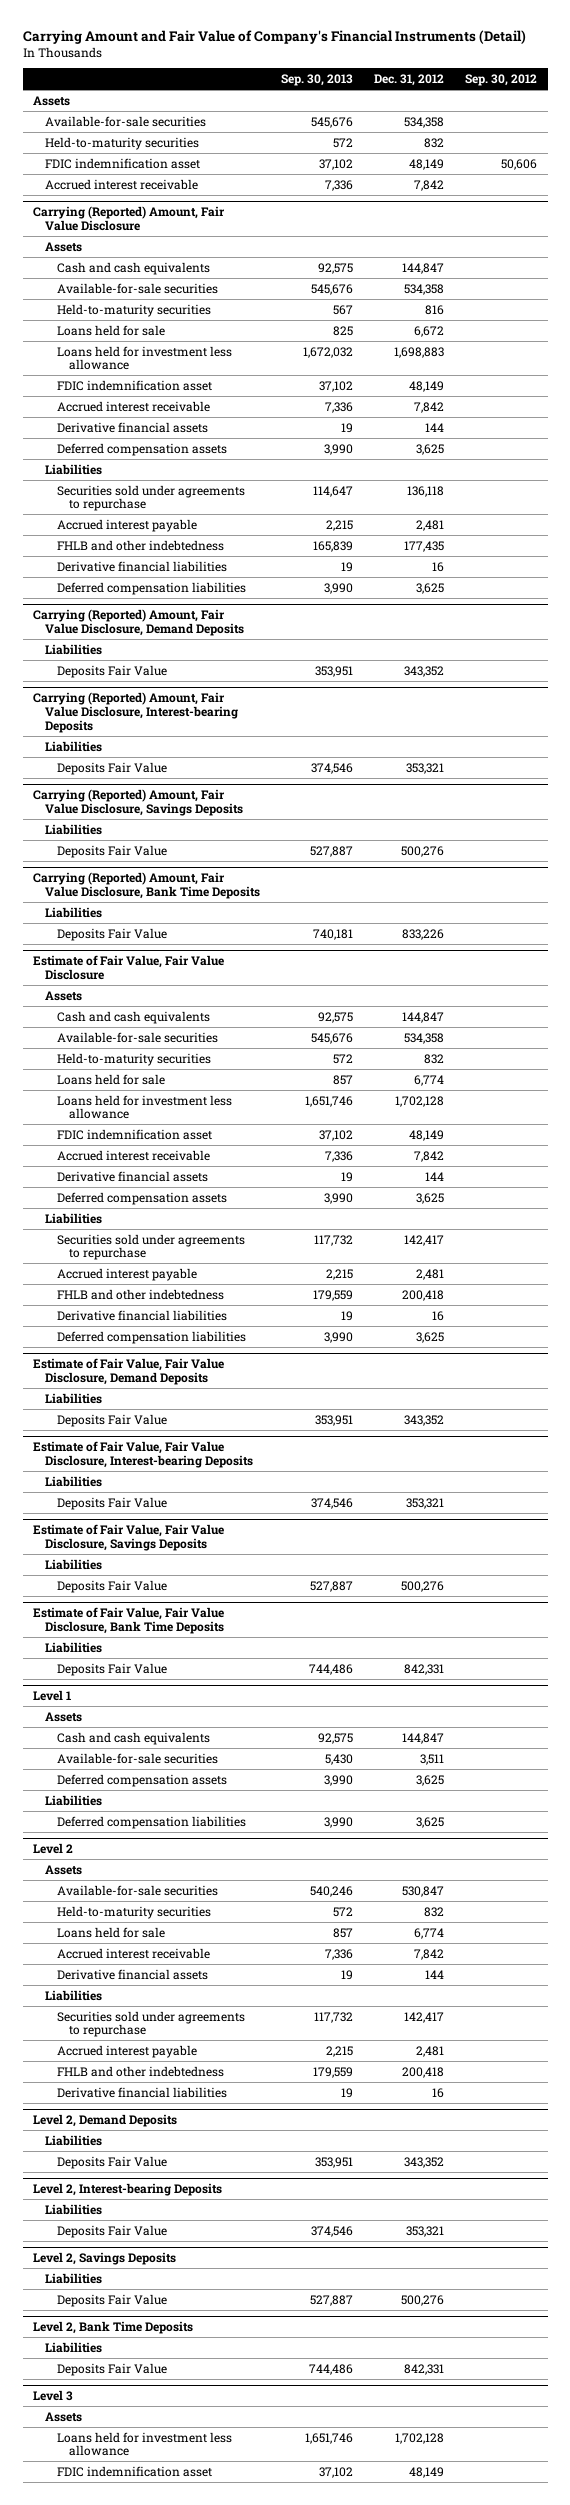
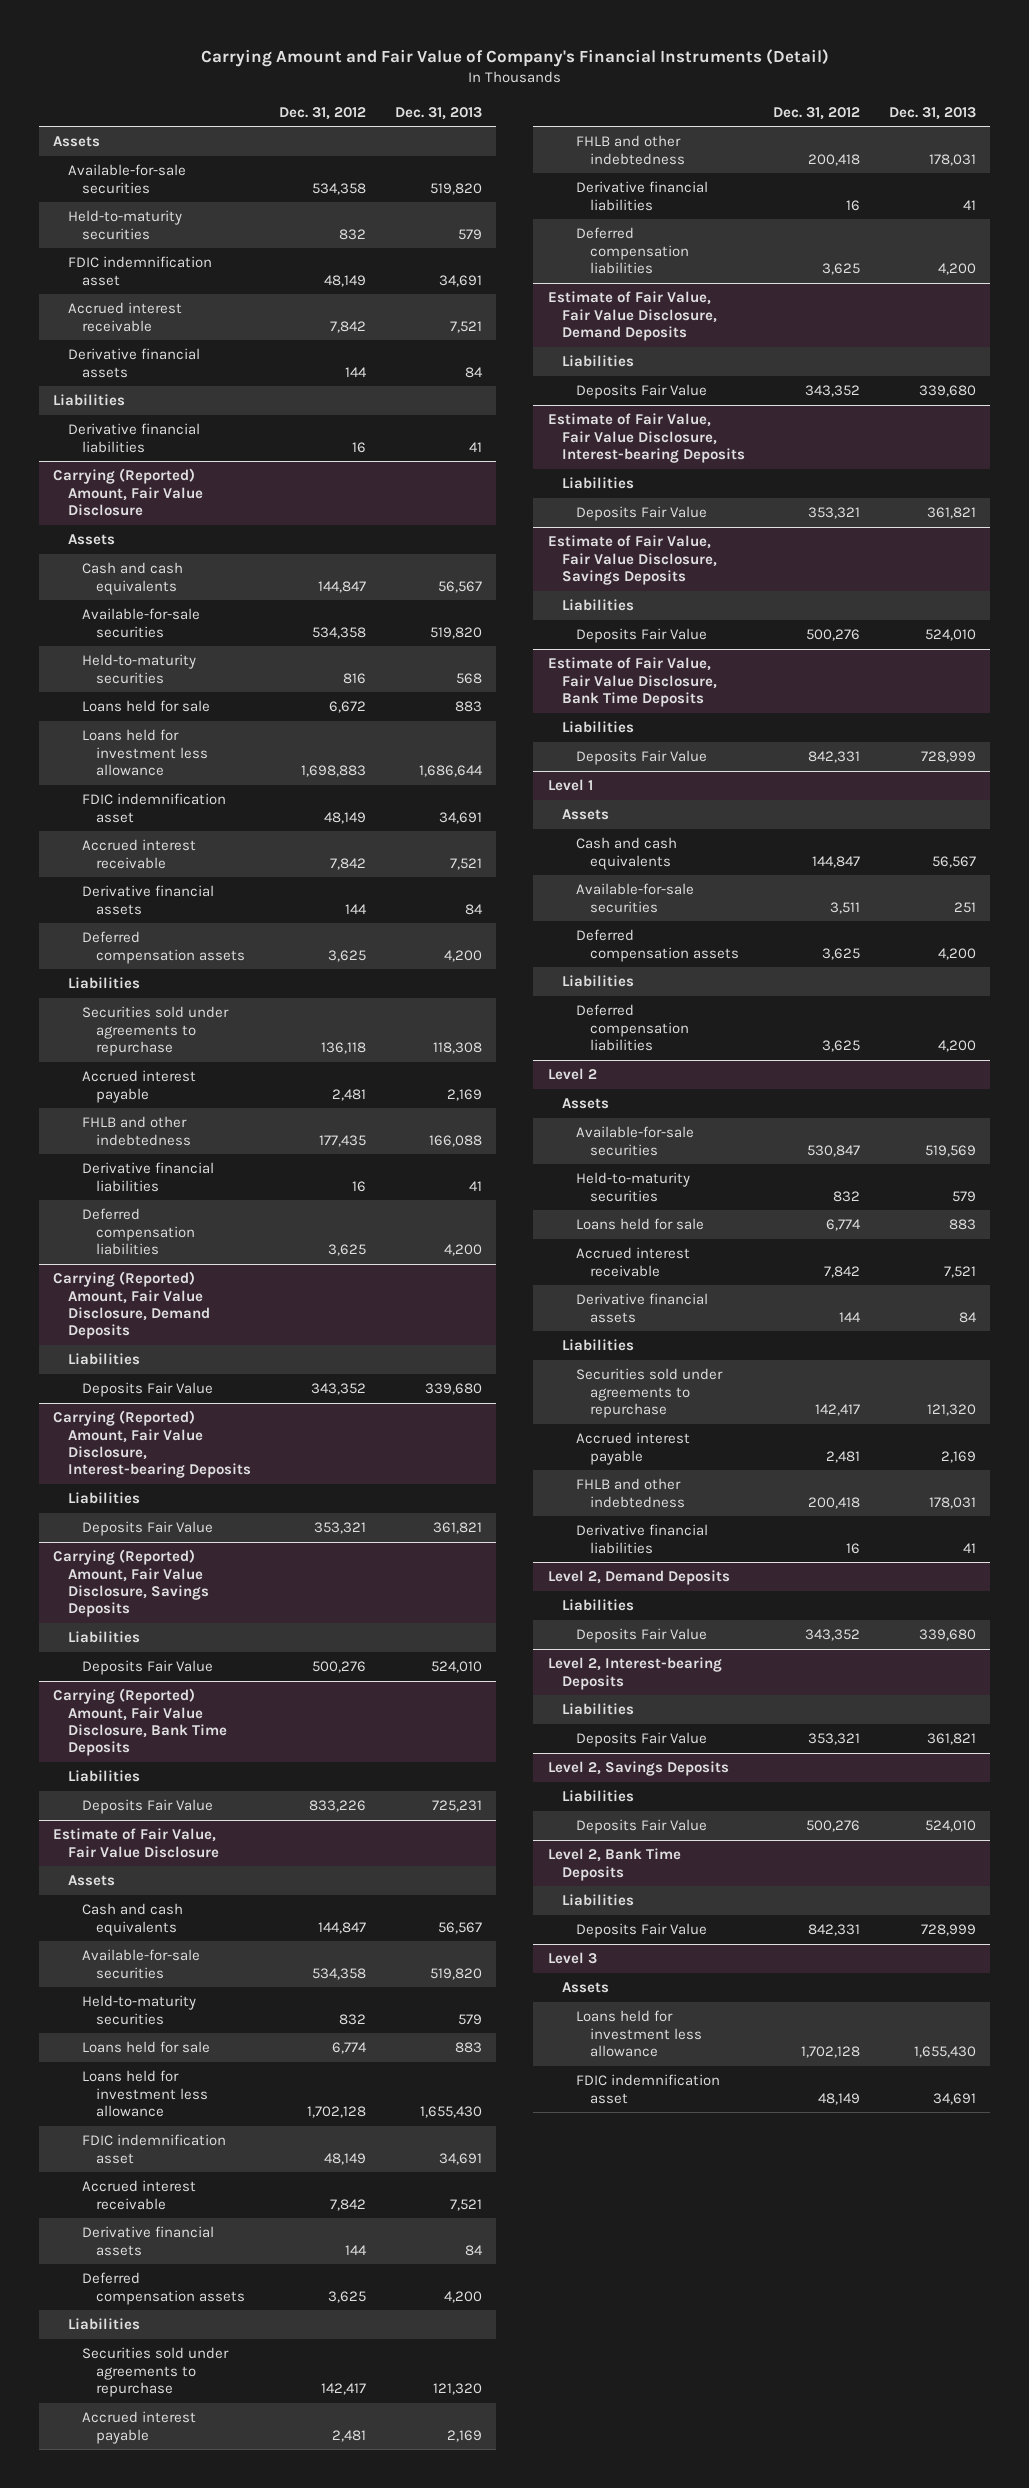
- | Sep. 30, 2013 | Dec. 31, 2012 | Sep. 30, 2012
+ | Dec. 31, 2012 | Dec. 31, 2013
+ Derivative financial assets | 144 | 84
+ Liabilities
+ Derivative financial liabilities | 16 | 41

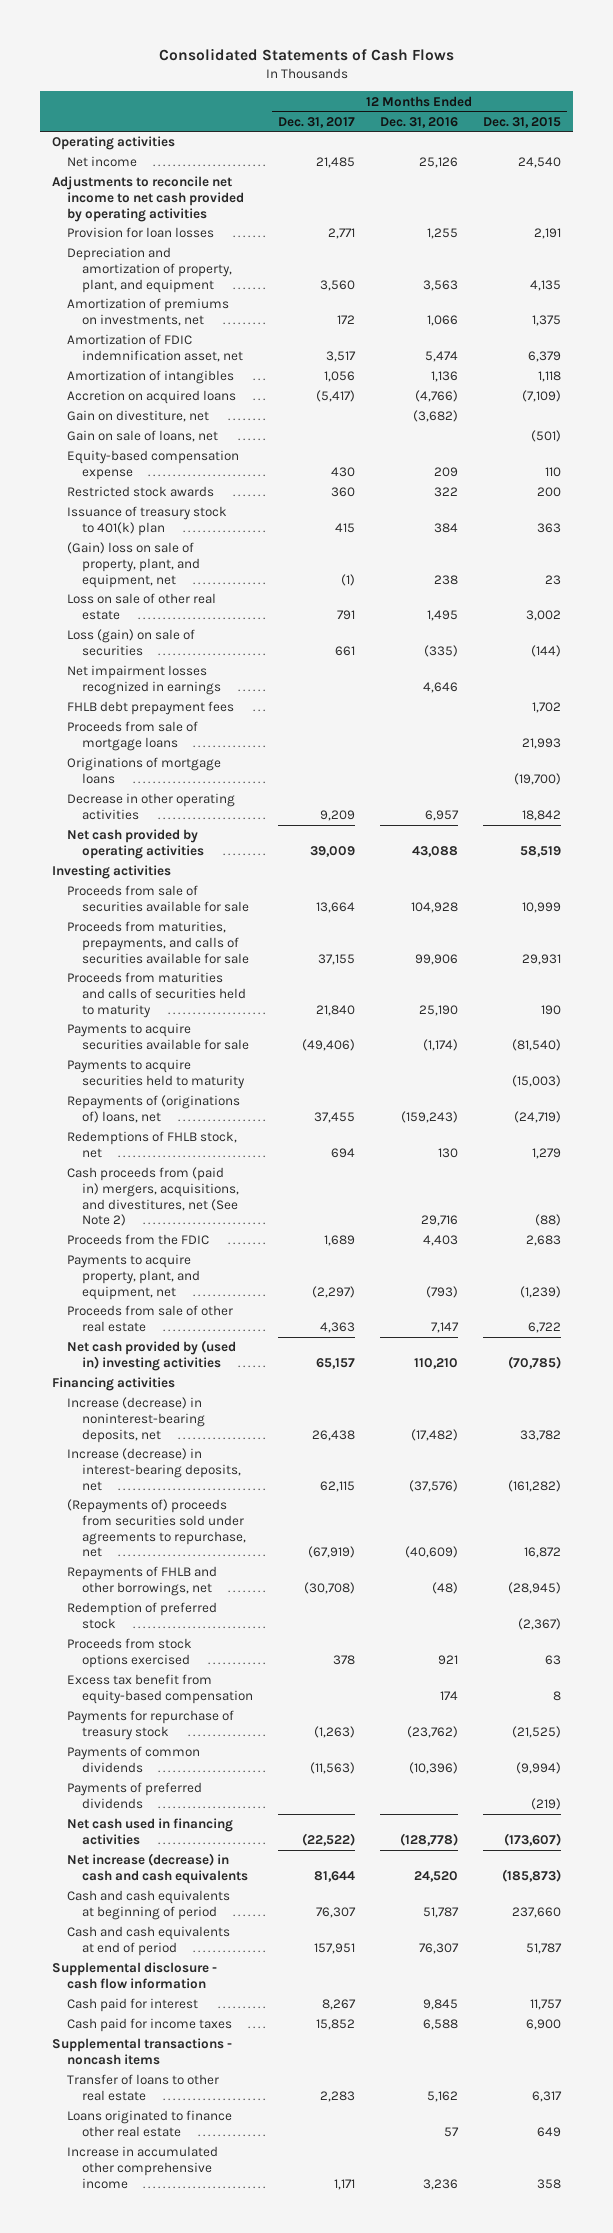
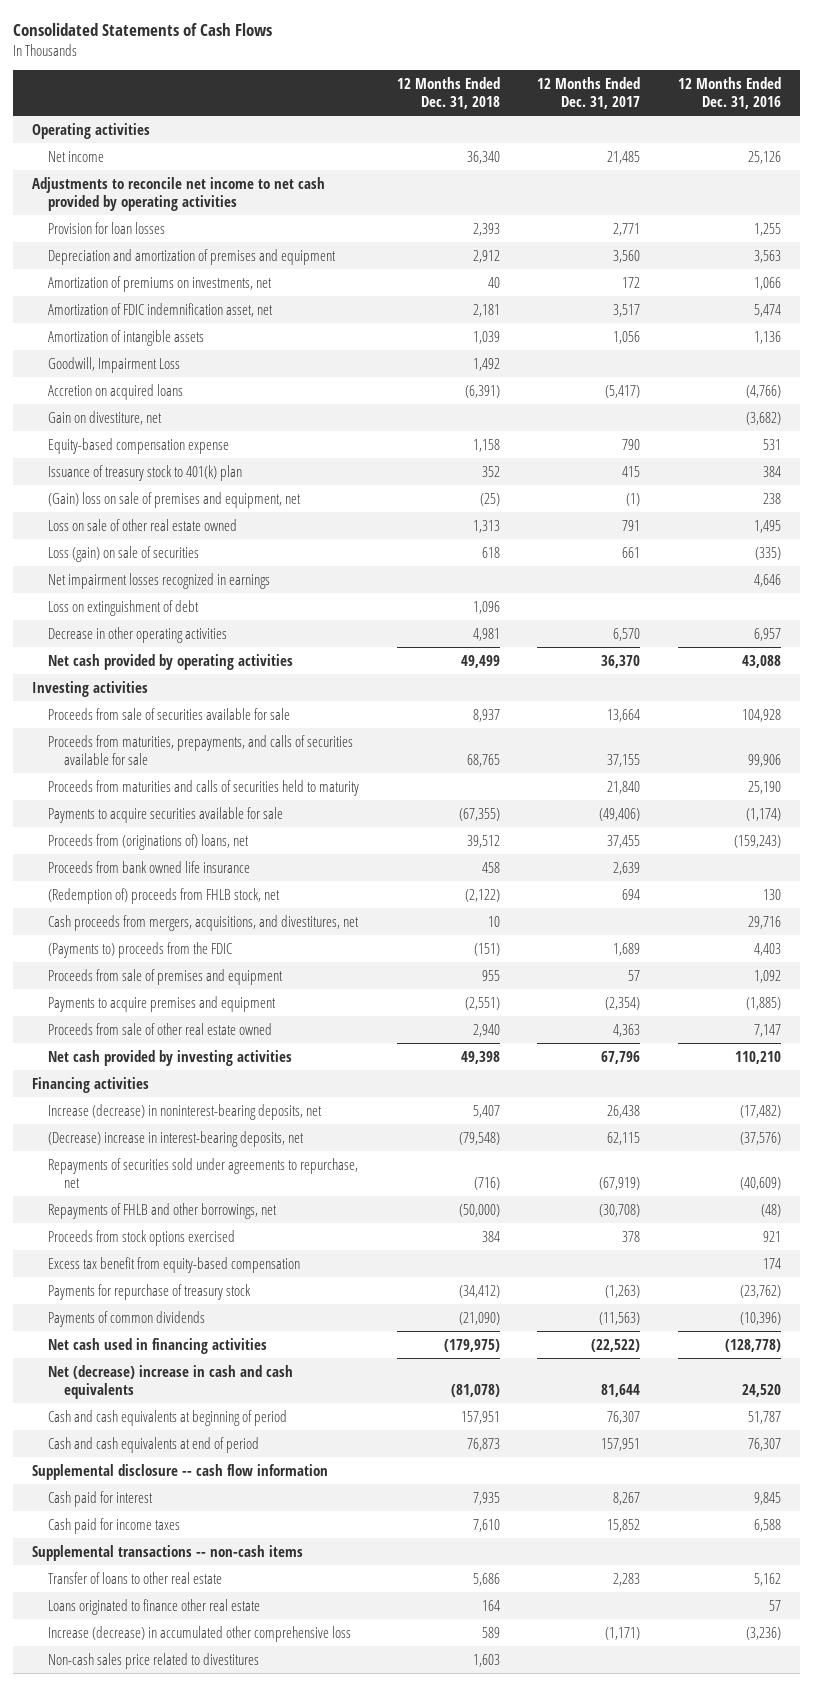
- | 12 Months Ended Dec. 31, 2017 | 12 Months Ended Dec. 31, 2016 | 12 Months Ended Dec. 31, 2015
+ | 12 Months Ended Dec. 31, 2018 | 12 Months Ended Dec. 31, 2017 | 12 Months Ended Dec. 31, 2016
- Depreciation and amortization of property, plant, and equipment | 3,560 | 3,563 | 4,135
+ Depreciation and amortization of premises and equipment | 2,912 | 3,560 | 3,563
- Amortization of intangibles | 1,056 | 1,136 | 1,118
+ Amortization of intangible assets | 1,039 | 1,056 | 1,136
+ Goodwill, Impairment Loss | 1,492 | |
- Gain on sale of loans, net | | | (501)
- Equity-based compensation expense | 430 | 209 | 110
- Restricted stock awards | 360 | 322 | 200
+ Equity-based compensation expense | 1,158 | 790 | 531
- (Gain) loss on sale of property, plant, and equipment, net | (1) | 238 | 23
- Loss on sale of other real estate | 791 | 1,495 | 3,002
+ (Gain) loss on sale of premises and equipment, net | (25) | (1) | 238
+ Loss on sale of other real estate owned | 1,313 | 791 | 1,495
- FHLB debt prepayment fees | | | 1,702
- Proceeds from sale of mortgage loans | | | 21,993
- Originations of mortgage loans | | | (19,700)
- Decrease in other operating activities | 9,209 | 6,957 | 18,842
- Net cash provided by operating activities | 39,009 | 43,088 | 58,519
+ Loss on extinguishment of debt | 1,096 | |
+ Decrease in other operating activities | 4,981 | 6,570 | 6,957
+ Net cash provided by operating activities | 49,499 | 36,370 | 43,088
- Payments to acquire securities held to maturity | | | (15,003)
- Repayments of (originations of) loans, net | 37,455 | (159,243) | (24,719)
- Redemptions of FHLB stock, net | 694 | 130 | 1,279
- Cash proceeds from (paid in) mergers, acquisitions, and divestitures, net (See Note 2) | | 29,716 | (88)
- Proceeds from the FDIC | 1,689 | 4,403 | 2,683
- Payments to acquire property, plant, and equipment, net | (2,297) | (793) | (1,239)
- Proceeds from sale of other real estate | 4,363 | 7,147 | 6,722
- Net cash provided by (used in) investing activities | 65,157 | 110,210 | (70,785)
+ Proceeds from (originations of) loans, net | 39,512 | 37,455 | (159,243)
+ Proceeds from bank owned life insurance | 458 | 2,639 |
+ (Redemption of) proceeds from FHLB stock, net | (2,122) | 694 | 130
+ Cash proceeds from mergers, acquisitions, and divestitures, net | 10 | | 29,716
+ (Payments to) proceeds from the FDIC | (151) | 1,689 | 4,403
+ Proceeds from sale of premises and equipment | 955 | 57 | 1,092
+ Payments to acquire premises and equipment | (2,551) | (2,354) | (1,885)
+ Proceeds from sale of other real estate owned | 2,940 | 4,363 | 7,147
+ Net cash provided by investing activities | 49,398 | 67,796 | 110,210
- Increase (decrease) in interest-bearing deposits, net | 62,115 | (37,576) | (161,282)
- (Repayments of) proceeds from securities sold under agreements to repurchase, net | (67,919) | (40,609) | 16,872
+ (Decrease) increase in interest-bearing deposits, net | (79,548) | 62,115 | (37,576)
+ Repayments of securities sold under agreements to repurchase, net | (716) | (67,919) | (40,609)
- Redemption of preferred stock | | | (2,367)
- Payments of preferred dividends | | | (219)
- Net increase (decrease) in cash and cash equivalents | 81,644 | 24,520 | (185,873)
+ Net (decrease) increase in cash and cash equivalents | (81,078) | 81,644 | 24,520
- Supplemental disclosure - cash flow information
+ Supplemental disclosure -- cash flow information
- Supplemental transactions - noncash items
+ Supplemental transactions -- non-cash items
- Increase in accumulated other comprehensive income | 1,171 | 3,236 | 358
+ Increase (decrease) in accumulated other comprehensive loss | 589 | (1,171) | (3,236)
+ Non-cash sales price related to divestitures | 1,603 | |

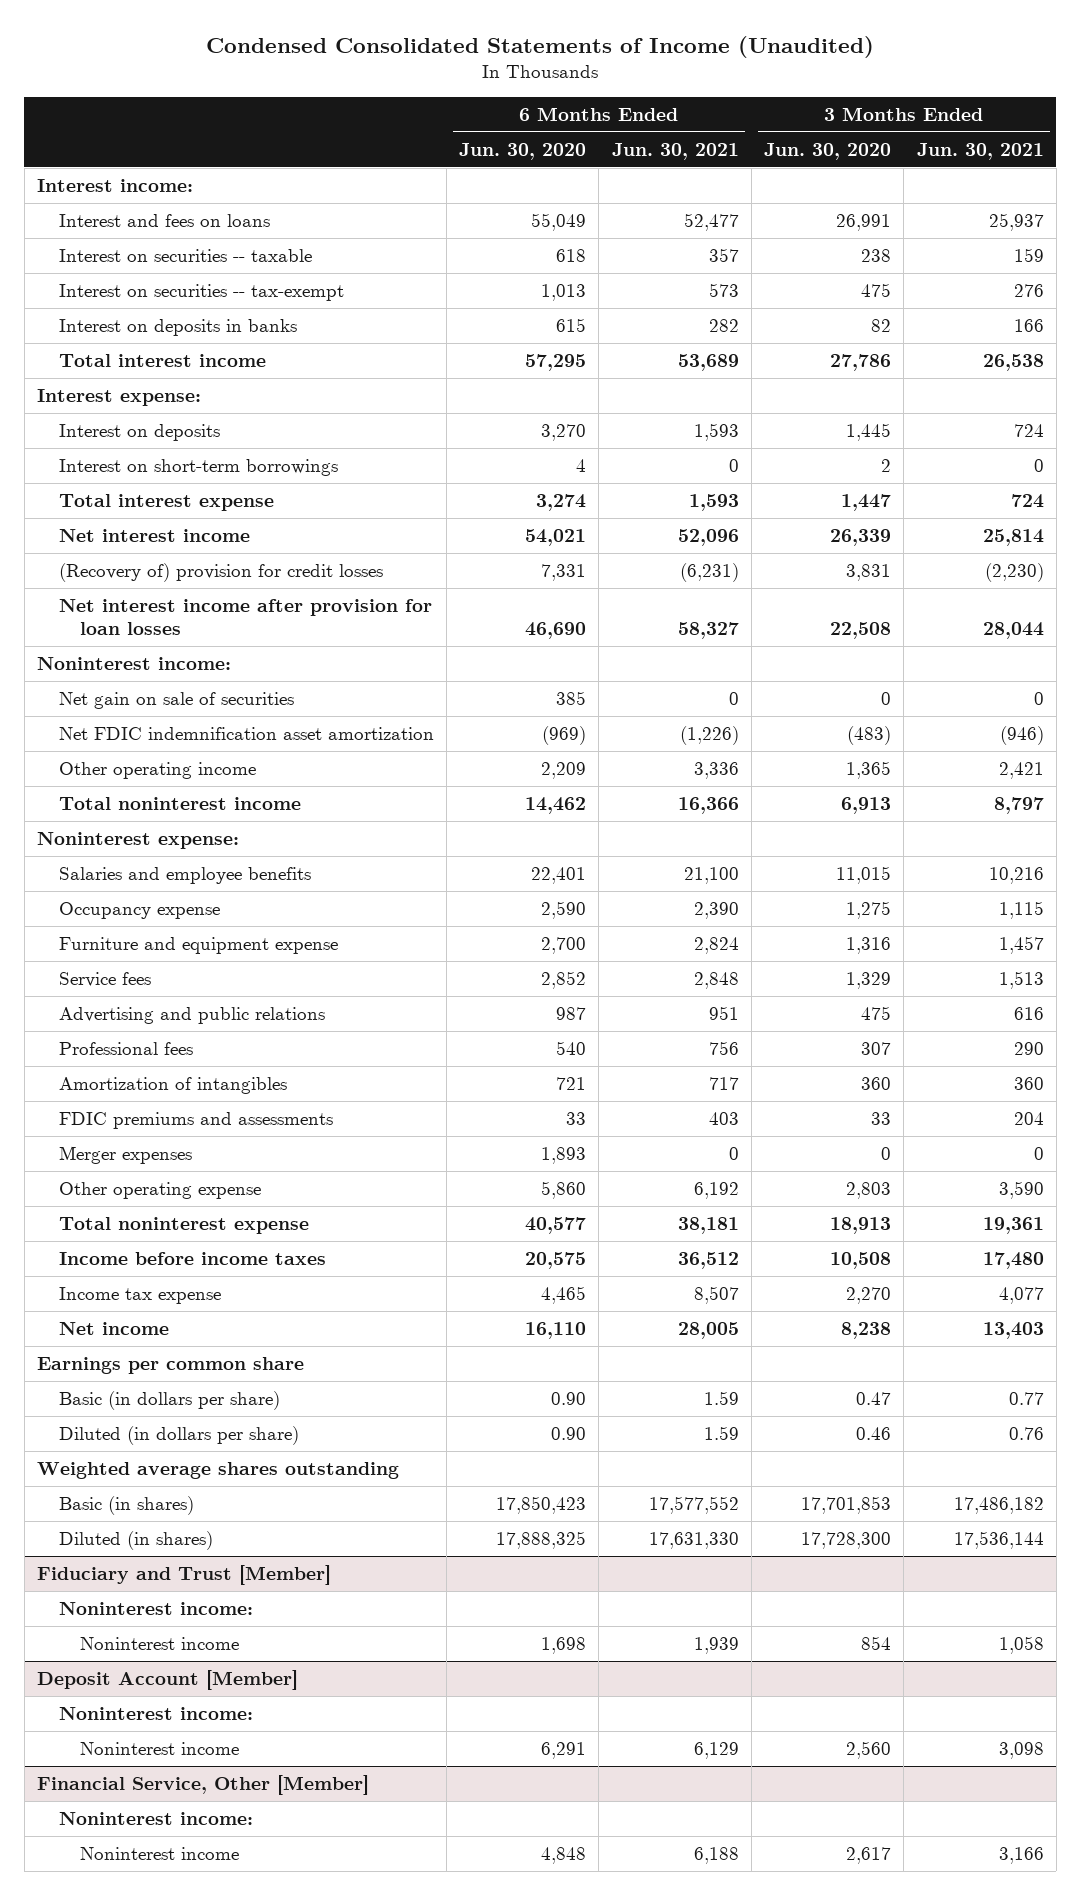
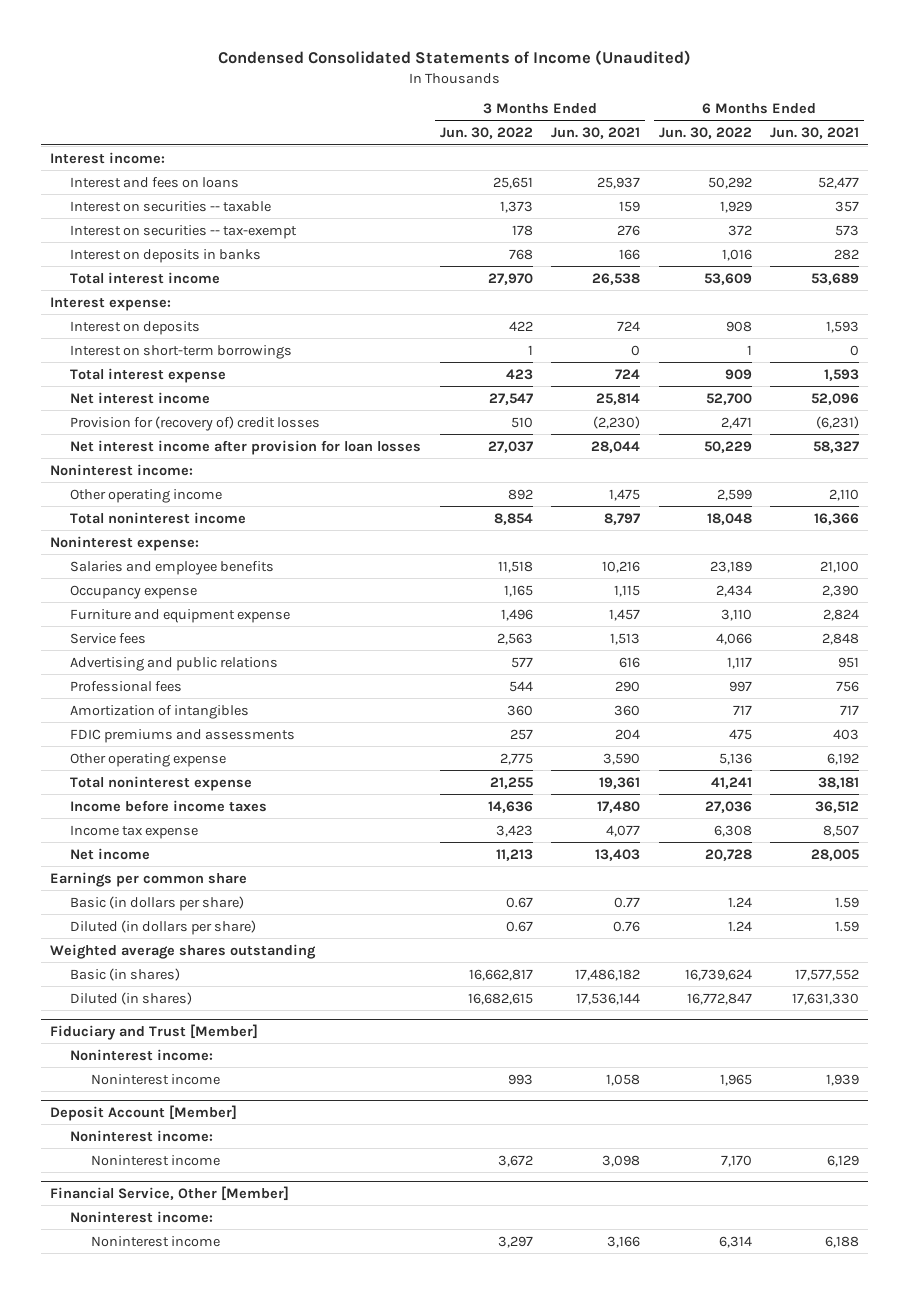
- | 6 Months Ended Jun. 30, 2020 | 6 Months Ended Jun. 30, 2021 | 3 Months Ended Jun. 30, 2020 | 3 Months Ended Jun. 30, 2021
+ | 3 Months Ended Jun. 30, 2022 | 3 Months Ended Jun. 30, 2021 | 6 Months Ended Jun. 30, 2022 | 6 Months Ended Jun. 30, 2021
- (Recovery of) provision for credit losses | 7,331 | (6,231) | 3,831 | (2,230)
+ Provision for (recovery of) credit losses | 510 | (2,230) | 2,471 | (6,231)
- Net gain on sale of securities | 385 | 0 | 0 | 0
- Net FDIC indemnification asset amortization | (969) | (1,226) | (483) | (946)
- Other operating income | 2,209 | 3,336 | 1,365 | 2,421
+ Other operating income | 892 | 1,475 | 2,599 | 2,110
- Merger expenses | 1,893 | 0 | 0 | 0

